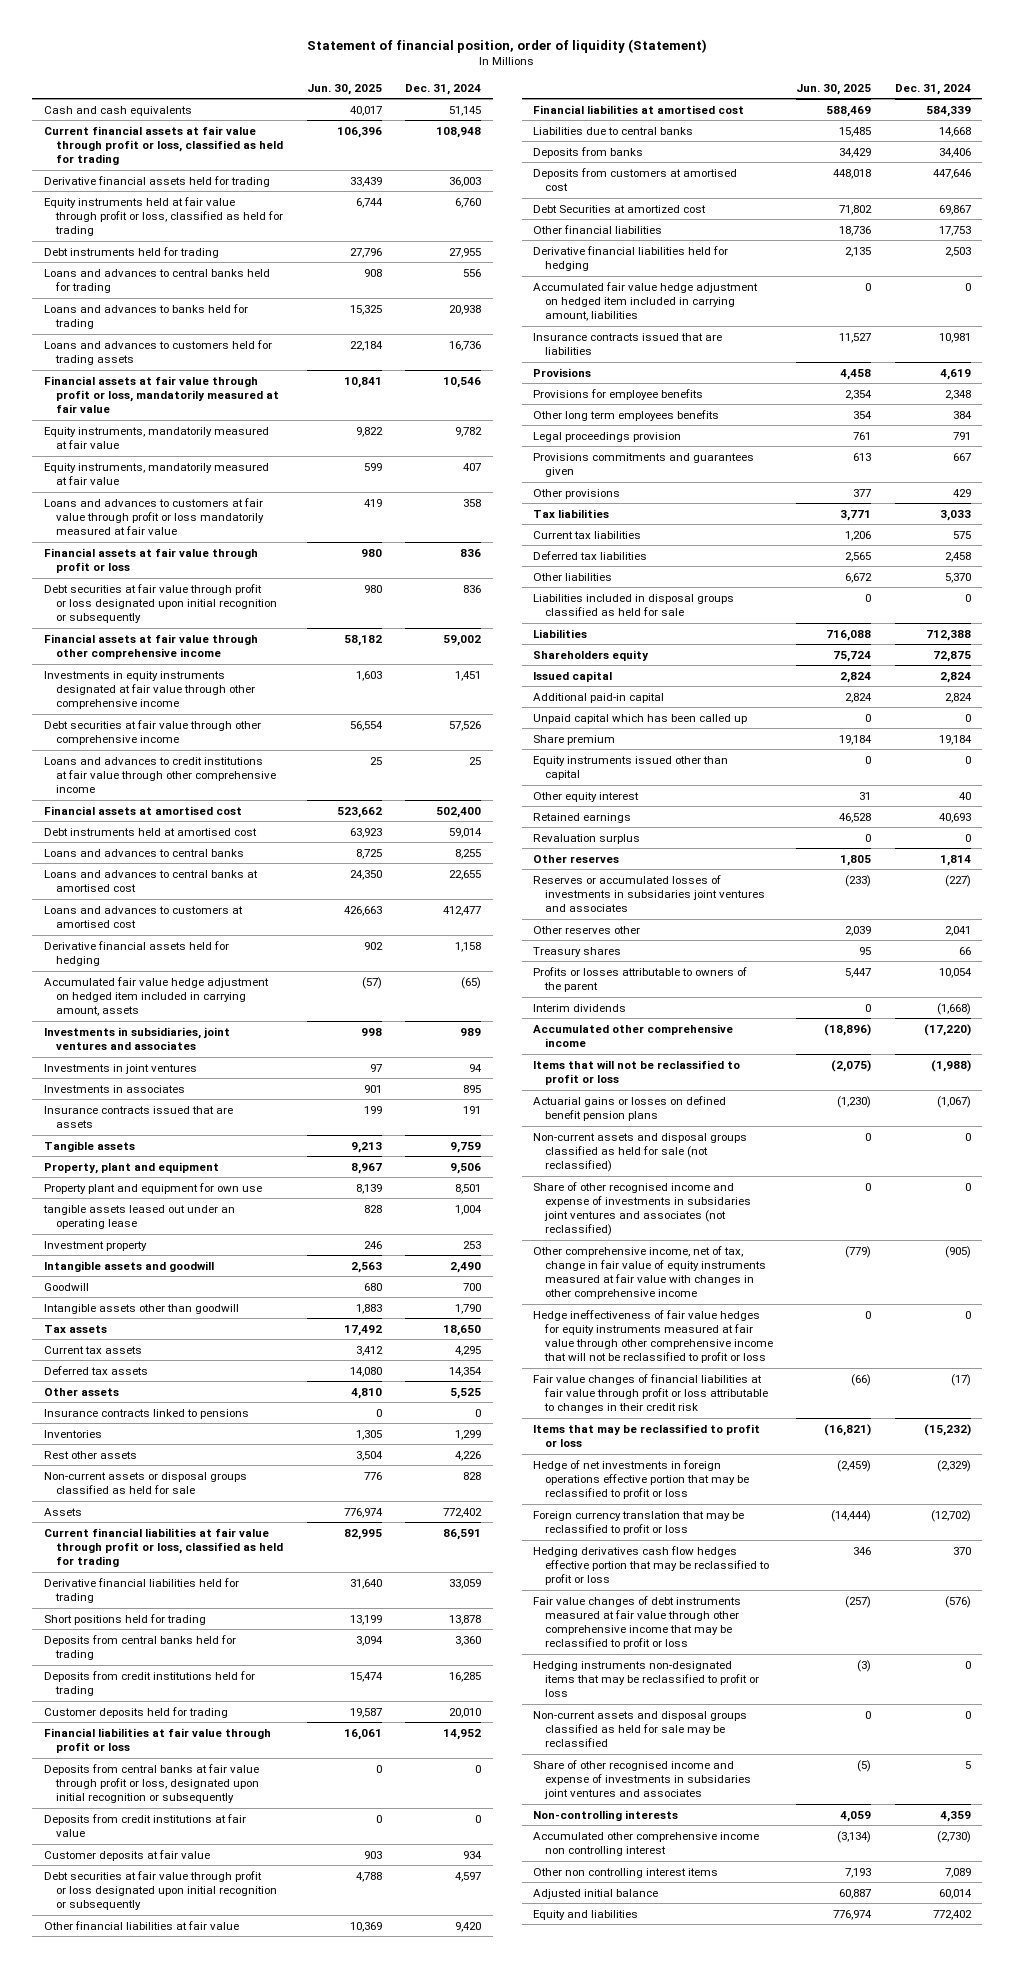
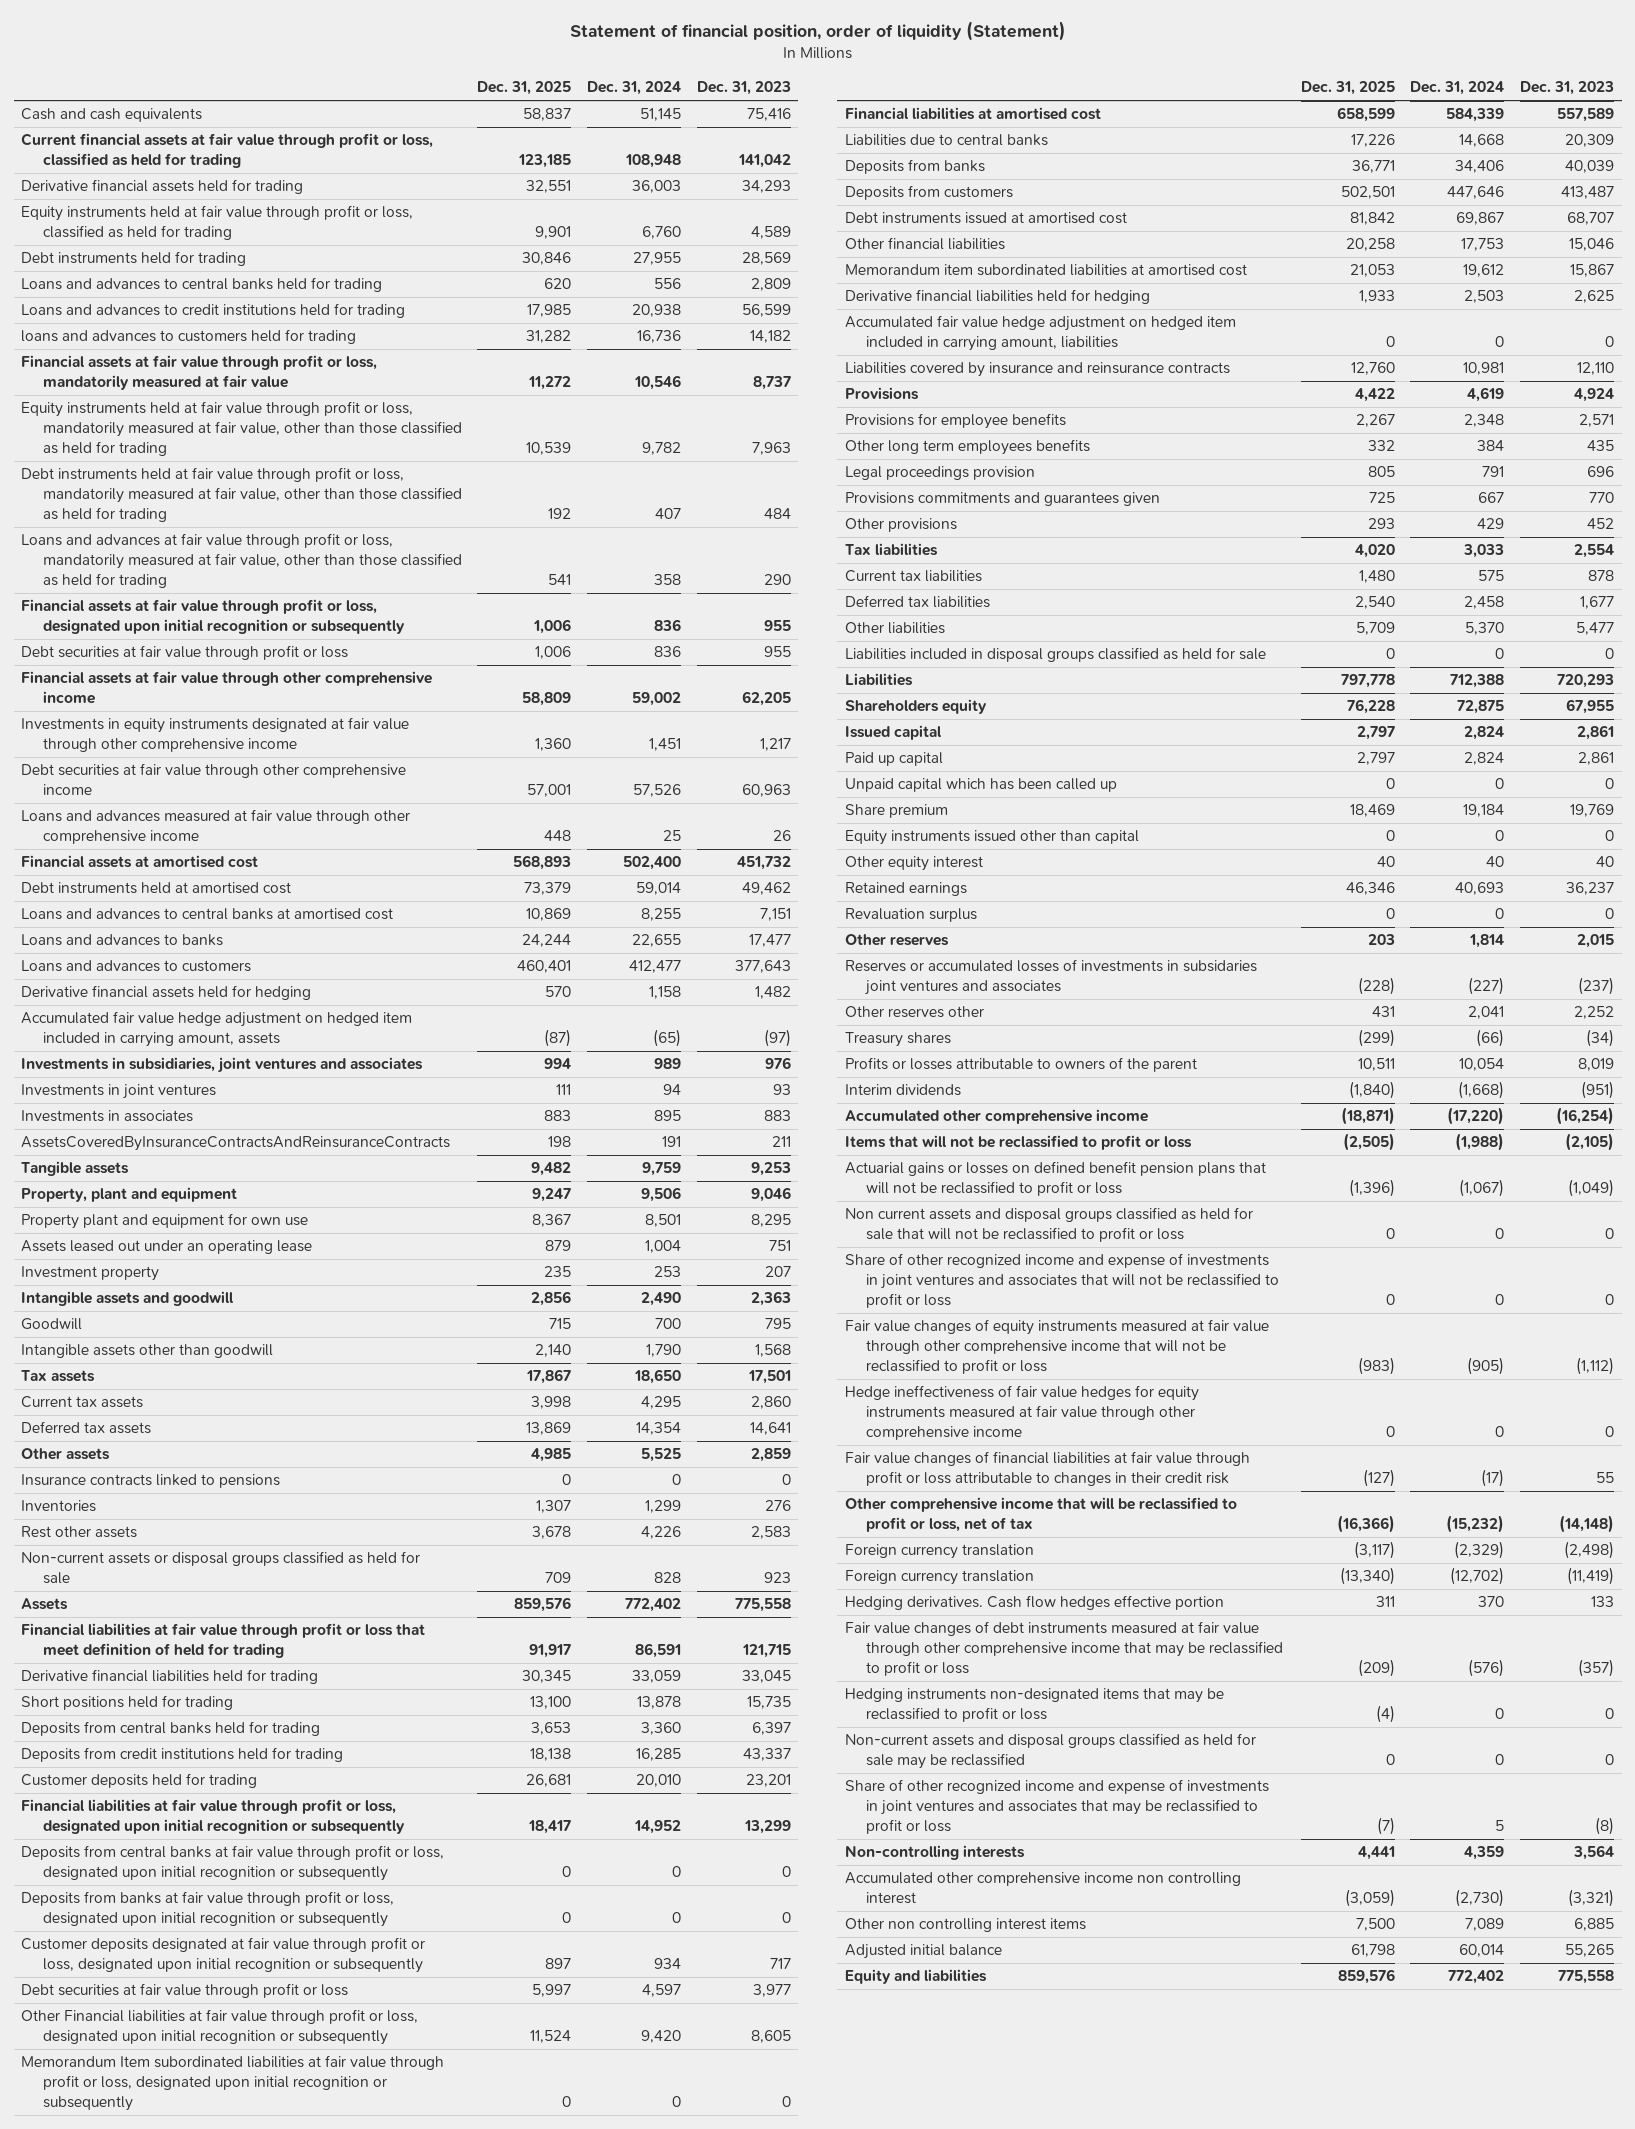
- | Jun. 30, 2025 | Dec. 31, 2024
+ | Dec. 31, 2025 | Dec. 31, 2024 | Dec. 31, 2023
- Loans and advances to banks held for trading | 15,325 | 20,938
- Loans and advances to customers held for trading assets | 22,184 | 16,736
+ Loans and advances to credit institutions held for trading | 17,985 | 20,938 | 56,599
+ loans and advances to customers held for trading | 31,282 | 16,736 | 14,182
- Equity instruments, mandatorily measured at fair value | 9,822 | 9,782
- Equity instruments, mandatorily measured at fair value | 599 | 407
- Loans and advances to customers at fair value through profit or loss mandatorily measured at fair value | 419 | 358
- Financial assets at fair value through profit or loss | 980 | 836
- Debt securities at fair value through profit or loss designated upon initial recognition or subsequently | 980 | 836
+ Equity instruments held at fair value through profit or loss, mandatorily measured at fair value, other than those classified as held for trading | 10,539 | 9,782 | 7,963
+ Debt instruments held at fair value through profit or loss, mandatorily measured at fair value, other than those classified as held for trading | 192 | 407 | 484
+ Loans and advances at fair value through profit or loss, mandatorily measured at fair value, other than those classified as held for trading | 541 | 358 | 290
+ Financial assets at fair value through profit or loss, designated upon initial recognition or subsequently | 1,006 | 836 | 955
+ Debt securities at fair value through profit or loss | 1,006 | 836 | 955
- Loans and advances to credit institutions at fair value through other comprehensive income | 25 | 25
+ Loans and advances measured at fair value through other comprehensive income | 448 | 25 | 26
- Loans and advances to central banks | 8,725 | 8,255
- Loans and advances to central banks at amortised cost | 24,350 | 22,655
- Loans and advances to customers at amortised cost | 426,663 | 412,477
+ Loans and advances to central banks at amortised cost | 10,869 | 8,255 | 7,151
+ Loans and advances to banks | 24,244 | 22,655 | 17,477
+ Loans and advances to customers | 460,401 | 412,477 | 377,643
- Insurance contracts issued that are assets | 199 | 191
+ AssetsCoveredByInsuranceContractsAndReinsuranceContracts | 198 | 191 | 211
- tangible assets leased out under an operating lease | 828 | 1,004
+ Assets leased out under an operating lease | 879 | 1,004 | 751
- Current financial liabilities at fair value through profit or loss, classified as held for trading | 82,995 | 86,591
+ Financial liabilities at fair value through profit or loss that meet definition of held for trading | 91,917 | 86,591 | 121,715
- Financial liabilities at fair value through profit or loss | 16,061 | 14,952
+ Financial liabilities at fair value through profit or loss, designated upon initial recognition or subsequently | 18,417 | 14,952 | 13,299
- Deposits from credit institutions at fair value | 0 | 0
- Customer deposits at fair value | 903 | 934
- Debt securities at fair value through profit or loss designated upon initial recognition or subsequently | 4,788 | 4,597
- Other financial liabilities at fair value | 10,369 | 9,420
+ Deposits from banks at fair value through profit or loss, designated upon initial recognition or subsequently | 0 | 0 | 0
+ Customer deposits designated at fair value through profit or loss, designated upon initial recognition or subsequently | 897 | 934 | 717
+ Debt securities at fair value through profit or loss | 5,997 | 4,597 | 3,977
+ Other Financial liabilities at fair value through profit or loss, designated upon initial recognition or subsequently | 11,524 | 9,420 | 8,605
+ Memorandum Item subordinated liabilities at fair value through profit or loss, designated upon initial recognition or subsequently | 0 | 0 | 0
- Deposits from customers at amortised cost | 448,018 | 447,646
- Debt Securities at amortized cost | 71,802 | 69,867
+ Deposits from customers | 502,501 | 447,646 | 413,487
+ Debt instruments issued at amortised cost | 81,842 | 69,867 | 68,707
+ Memorandum item subordinated liabilities at amortised cost | 21,053 | 19,612 | 15,867
- Insurance contracts issued that are liabilities | 11,527 | 10,981
+ Liabilities covered by insurance and reinsurance contracts | 12,760 | 10,981 | 12,110
- Additional paid-in capital | 2,824 | 2,824
+ Paid up capital | 2,797 | 2,824 | 2,861
- Treasury shares | 95 | 66
+ Treasury shares | (299) | (66) | (34)
- Actuarial gains or losses on defined benefit pension plans | (1,230) | (1,067)
- Non-current assets and disposal groups classified as held for sale (not reclassified) | 0 | 0
- Share of other recognised income and expense of investments in subsidaries joint ventures and associates (not reclassified) | 0 | 0
- Other comprehensive income, net of tax, change in fair value of equity instruments measured at fair value with changes in other comprehensive income | (779) | (905)
- Hedge ineffectiveness of fair value hedges for equity instruments measured at fair value through other comprehensive income that will not be reclassified to profit or loss | 0 | 0
+ Actuarial gains or losses on defined benefit pension plans that will not be reclassified to profit or loss | (1,396) | (1,067) | (1,049)
+ Non current assets and disposal groups classified as held for sale that will not be reclassified to profit or loss | 0 | 0 | 0
+ Share of other recognized income and expense of investments in joint ventures and associates that will not be reclassified to profit or loss | 0 | 0 | 0
+ Fair value changes of equity instruments measured at fair value through other comprehensive income that will not be reclassified to profit or loss | (983) | (905) | (1,112)
+ Hedge ineffectiveness of fair value hedges for equity instruments measured at fair value through other comprehensive income | 0 | 0 | 0
- Items that may be reclassified to profit or loss | (16,821) | (15,232)
- Hedge of net investments in foreign operations effective portion that may be reclassified to profit or loss | (2,459) | (2,329)
- Foreign currency translation that may be reclassified to profit or loss | (14,444) | (12,702)
- Hedging derivatives cash flow hedges effective portion that may be reclassified to profit or loss | 346 | 370
+ Other comprehensive income that will be reclassified to profit or loss, net of tax | (16,366) | (15,232) | (14,148)
+ Foreign currency translation | (3,117) | (2,329) | (2,498)
+ Foreign currency translation | (13,340) | (12,702) | (11,419)
+ Hedging derivatives. Cash flow hedges effective portion | 311 | 370 | 133
- Share of other recognised income and expense of investments in subsidaries joint ventures and associates | (5) | 5
+ Share of other recognized income and expense of investments in joint ventures and associates that may be reclassified to profit or loss | (7) | 5 | (8)

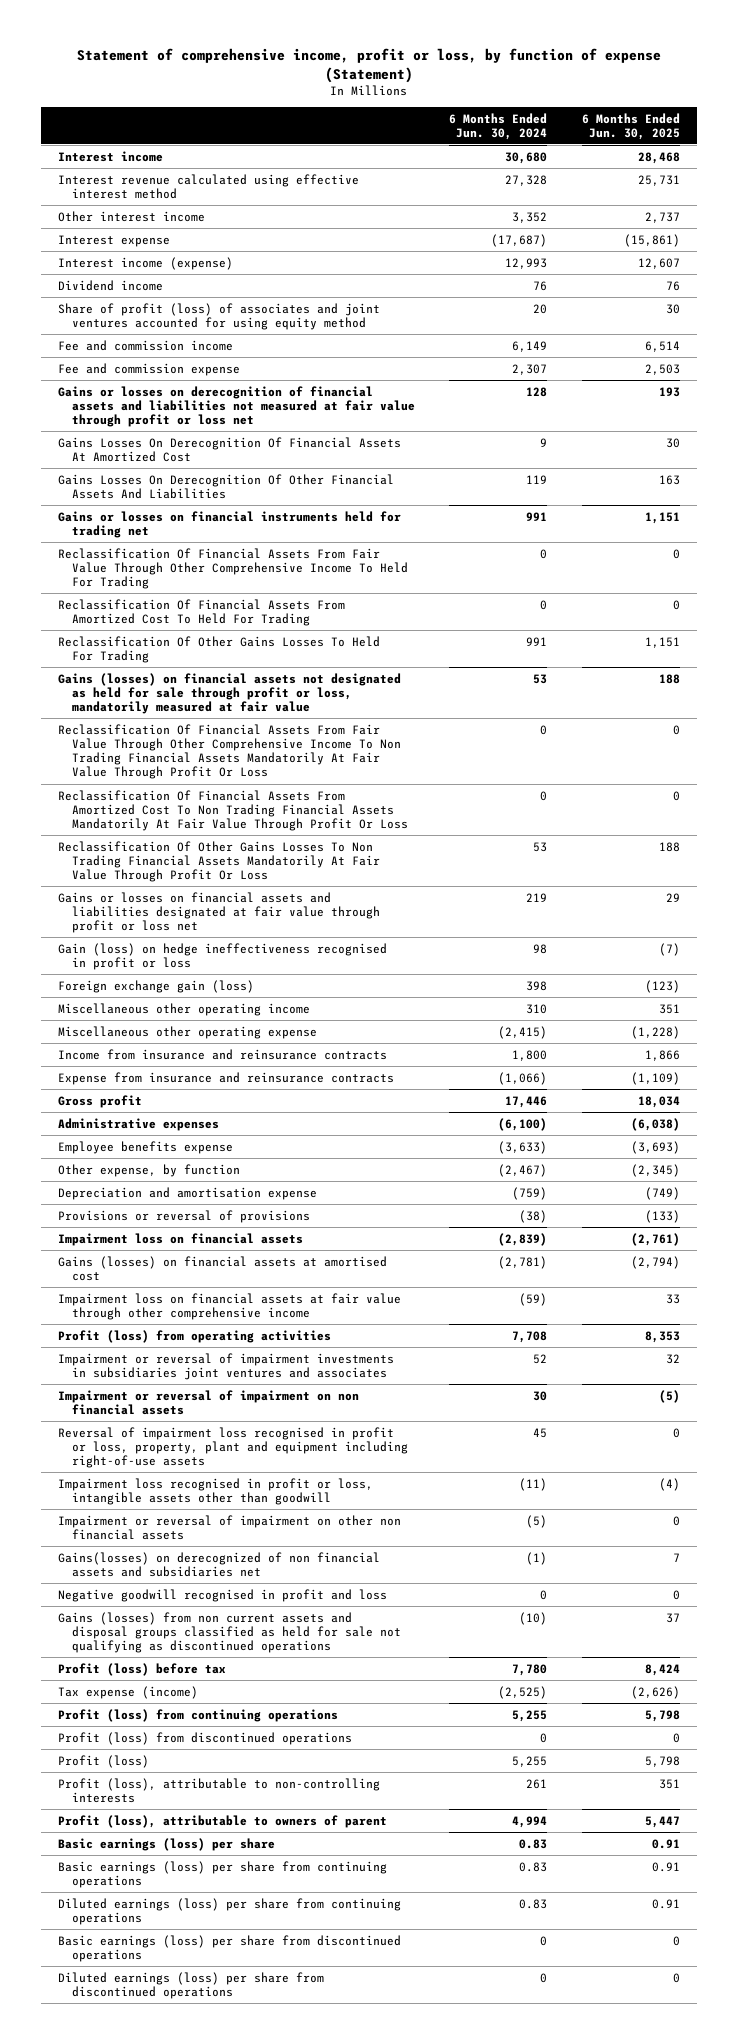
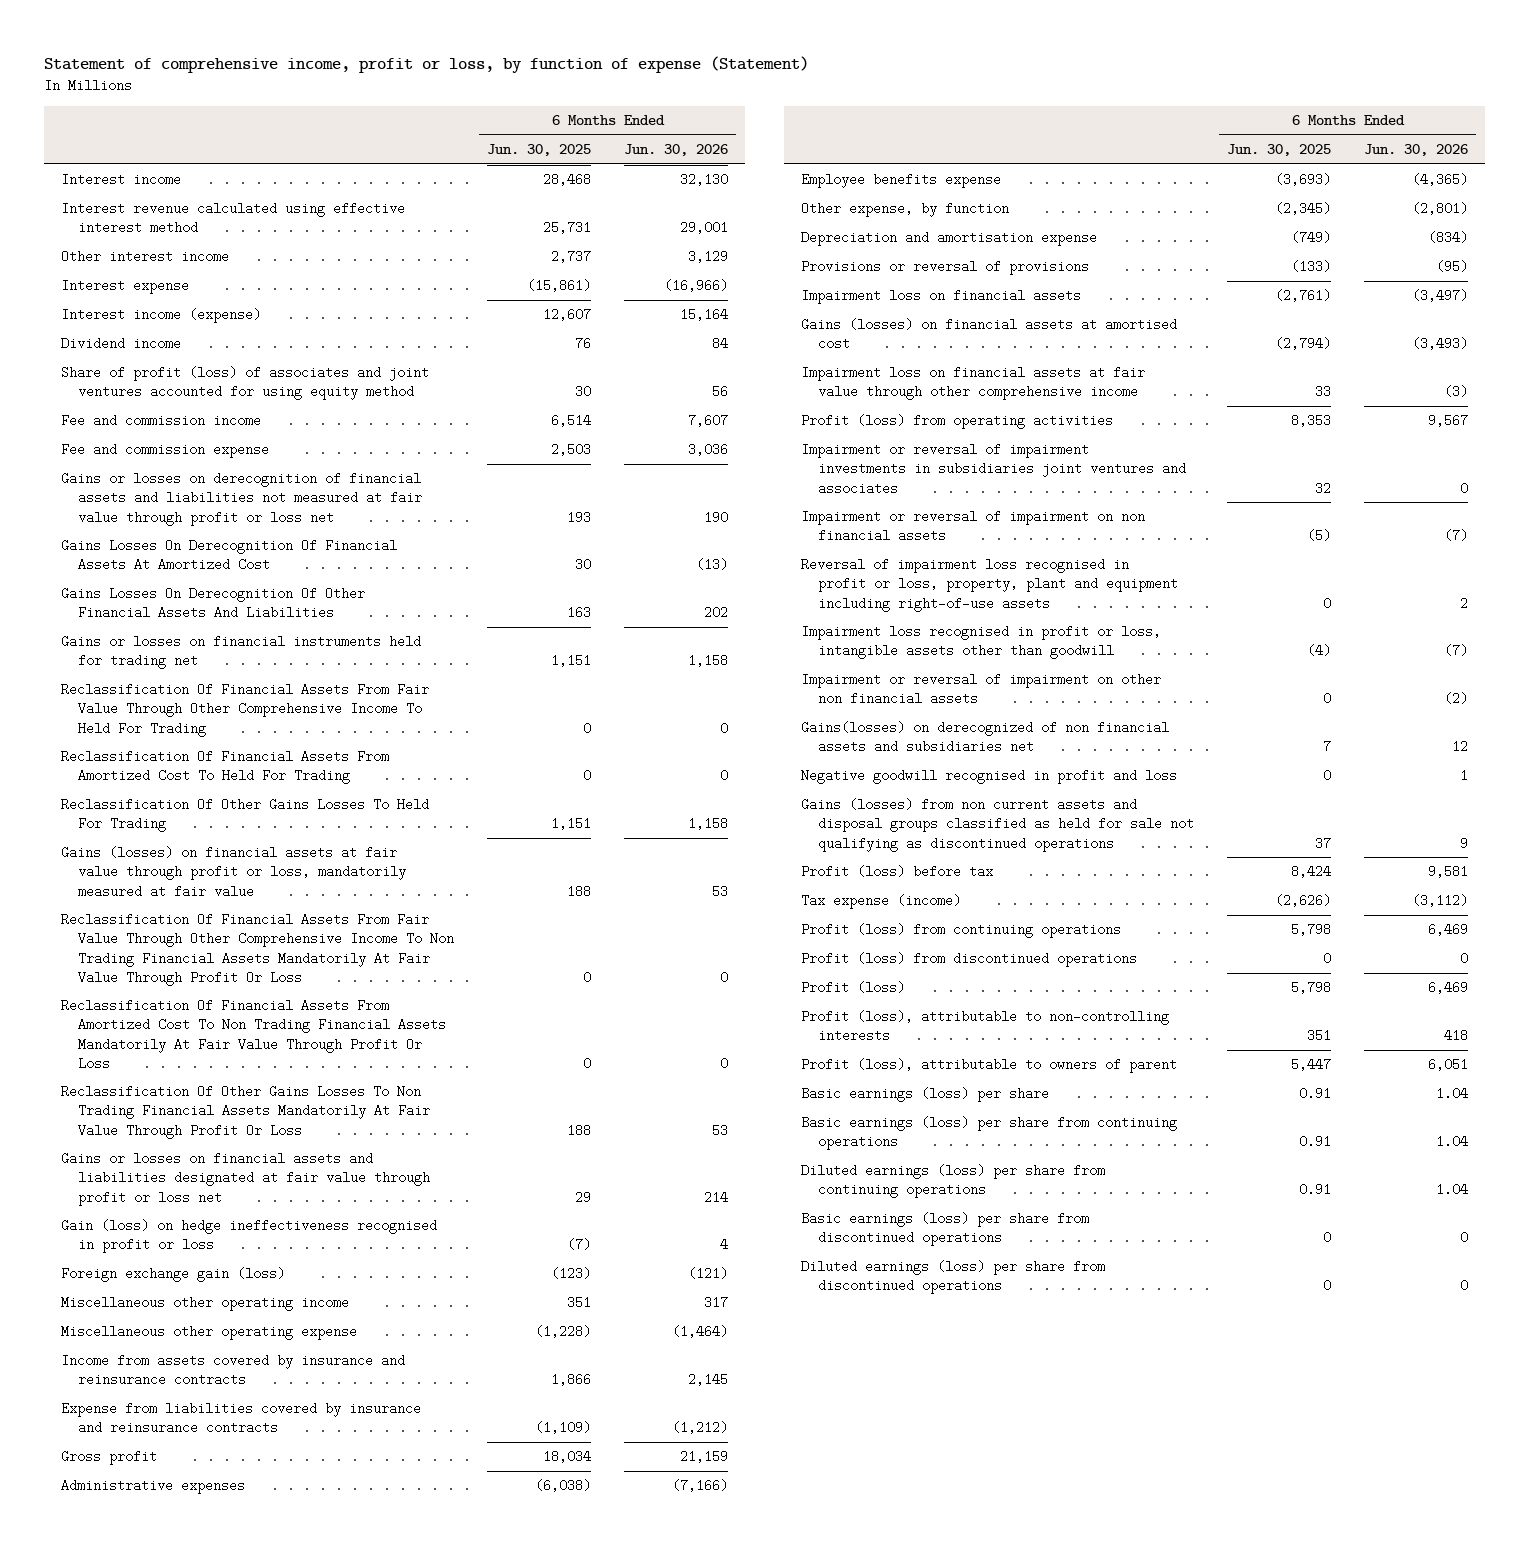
- | 6 Months Ended Jun. 30, 2024 | 6 Months Ended Jun. 30, 2025
+ | 6 Months Ended Jun. 30, 2025 | 6 Months Ended Jun. 30, 2026
- Gains (losses) on financial assets not designated as held for sale through profit or loss, mandatorily measured at fair value | 53 | 188
+ Gains (losses) on financial assets at fair value through profit or loss, mandatorily measured at fair value | 188 | 53
- Income from insurance and reinsurance contracts | 1,800 | 1,866
- Expense from insurance and reinsurance contracts | (1,066) | (1,109)
+ Income from assets covered by insurance and reinsurance contracts | 1,866 | 2,145
+ Expense from liabilities covered by insurance and reinsurance contracts | (1,109) | (1,212)

